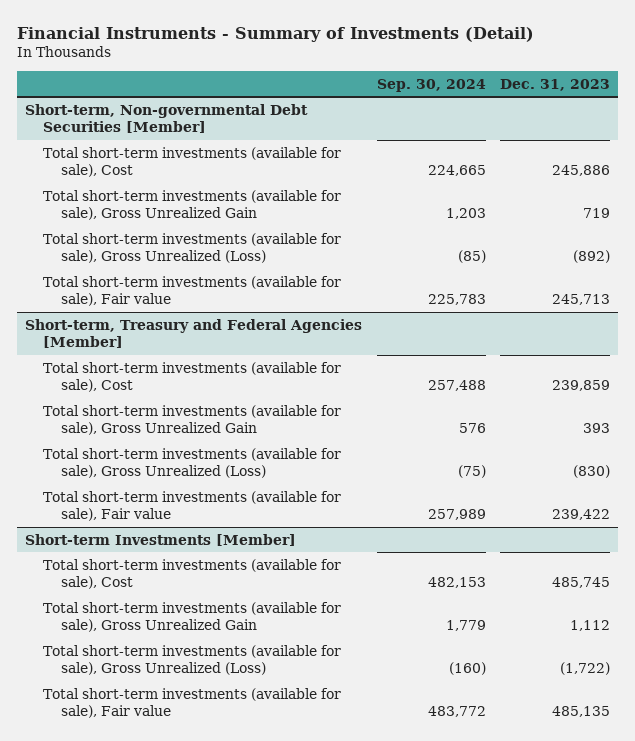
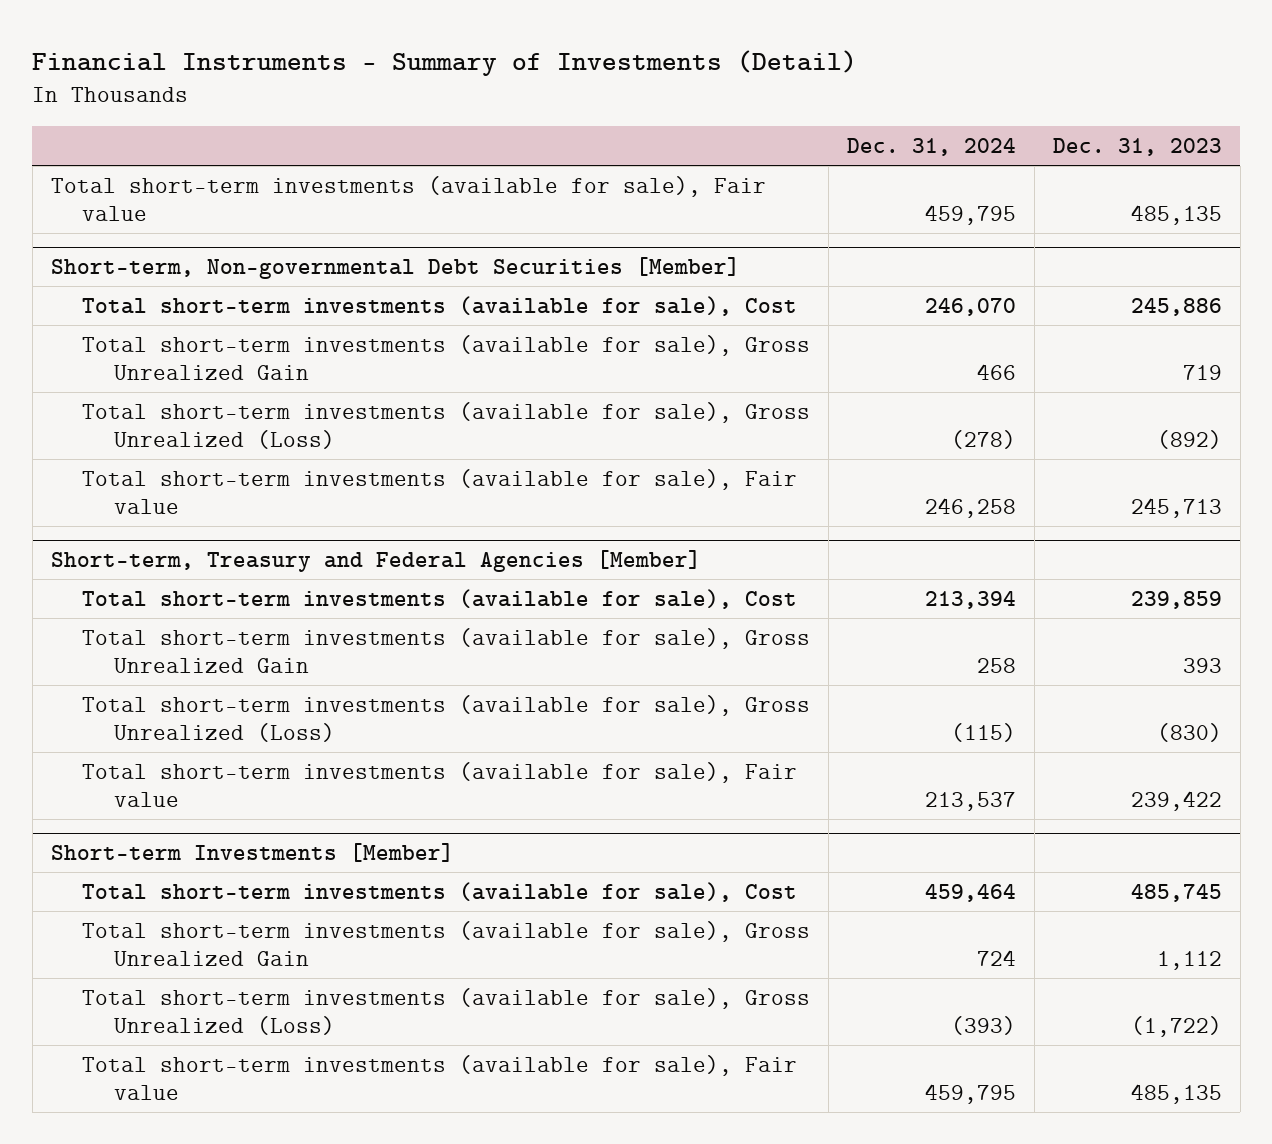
- | Sep. 30, 2024 | Dec. 31, 2023
+ | Dec. 31, 2024 | Dec. 31, 2023
+ Total short-term investments (available for sale), Fair value | 459,795 | 485,135

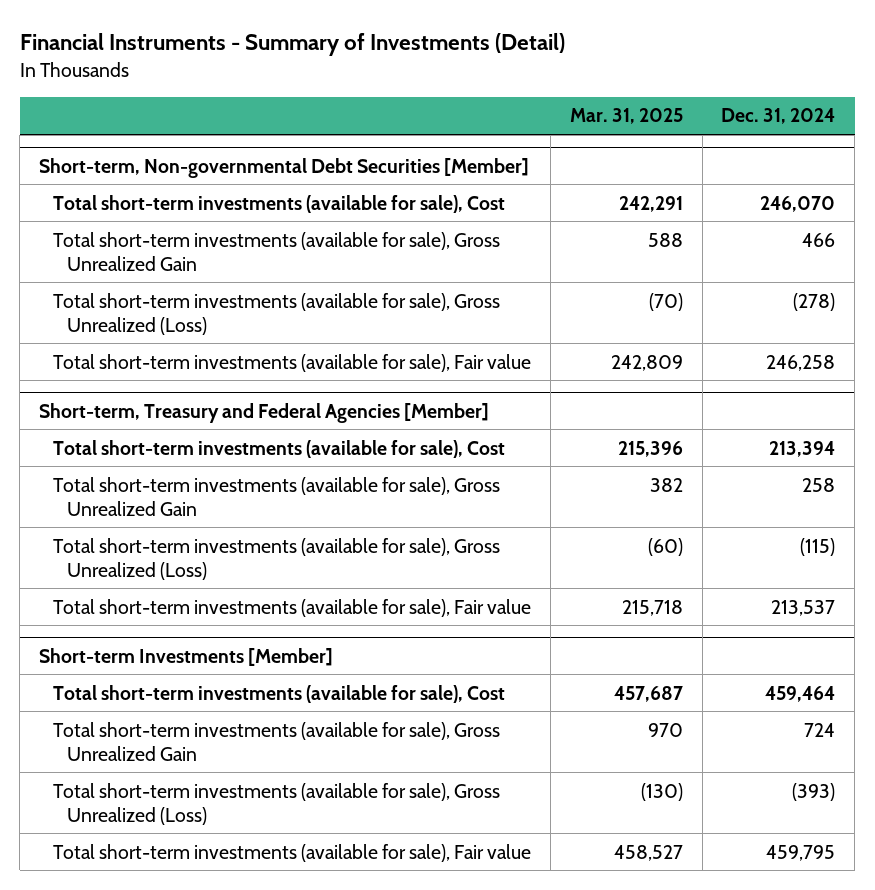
- | Dec. 31, 2024 | Dec. 31, 2023
+ | Mar. 31, 2025 | Dec. 31, 2024
- Total short-term investments (available for sale), Fair value | 459,795 | 485,135

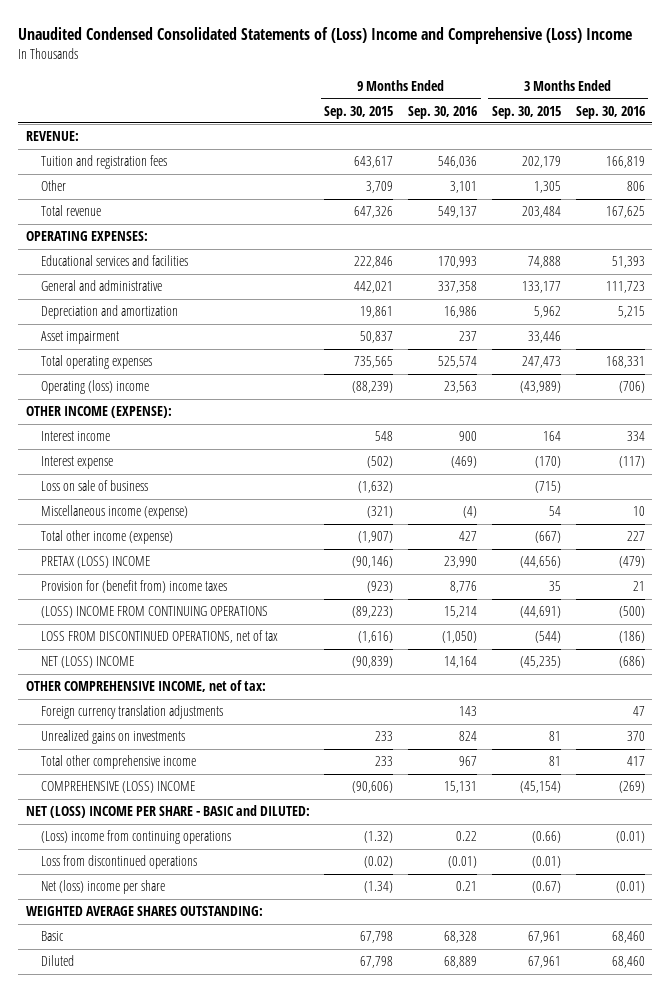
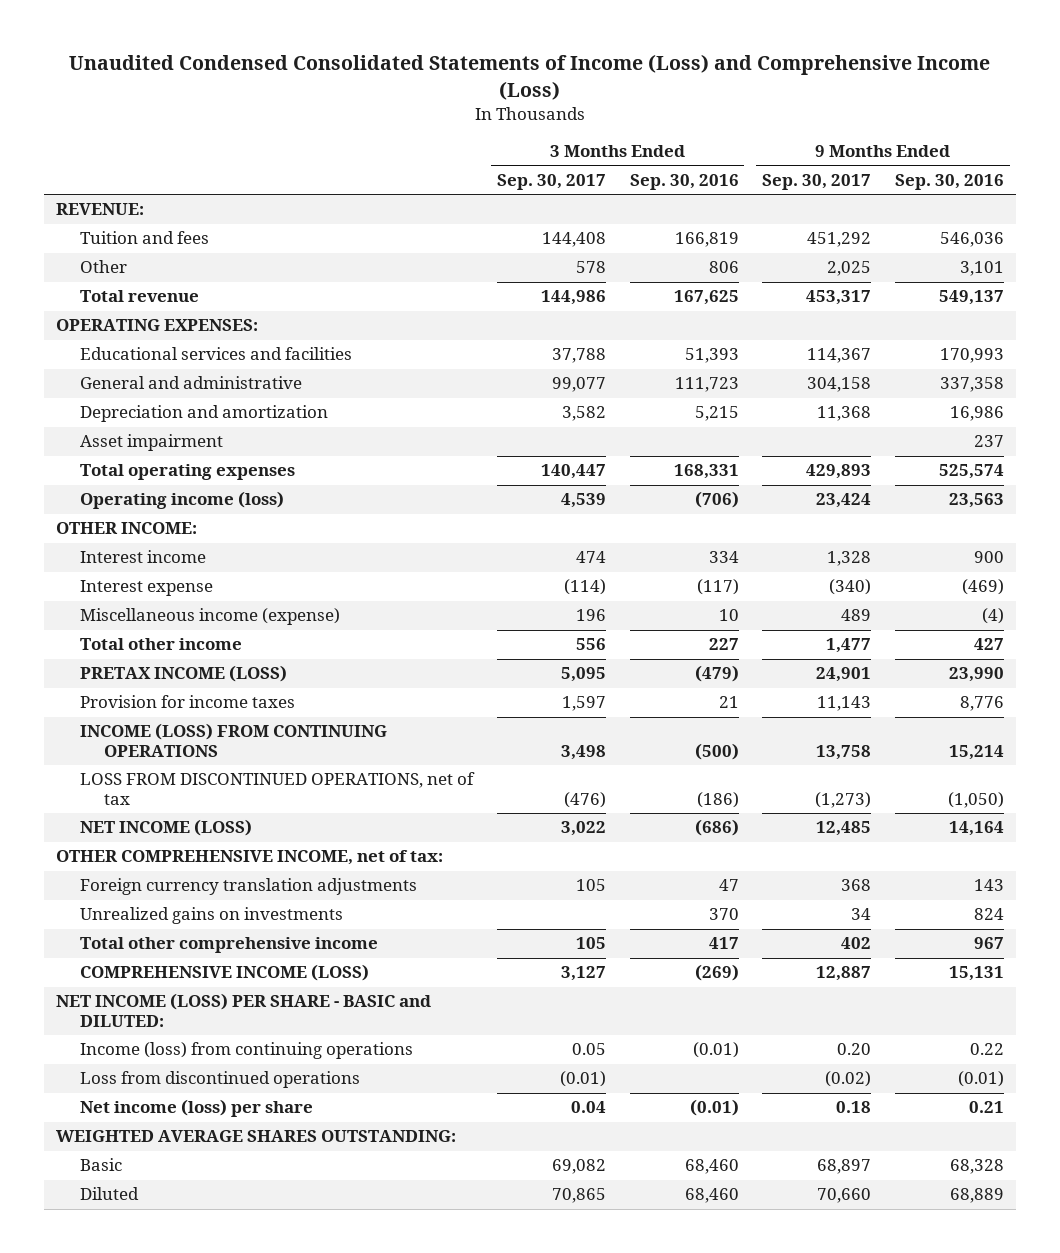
- Unaudited Condensed Consolidated Statements of (Loss) Income and Comprehensive (Loss) Income
+ Unaudited Condensed Consolidated Statements of Income (Loss) and Comprehensive Income (Loss)
- | 9 Months Ended Sep. 30, 2015 | 9 Months Ended Sep. 30, 2016 | 3 Months Ended Sep. 30, 2015 | 3 Months Ended Sep. 30, 2016
+ | 3 Months Ended Sep. 30, 2017 | 3 Months Ended Sep. 30, 2016 | 9 Months Ended Sep. 30, 2017 | 9 Months Ended Sep. 30, 2016
- Tuition and registration fees | 643,617 | 546,036 | 202,179 | 166,819
+ Tuition and fees | 144,408 | 166,819 | 451,292 | 546,036
- Operating (loss) income | (88,239) | 23,563 | (43,989) | (706)
- OTHER INCOME (EXPENSE):
+ Operating income (loss) | 4,539 | (706) | 23,424 | 23,563
+ OTHER INCOME:
- Loss on sale of business | (1,632) | | (715) |
- Total other income (expense) | (1,907) | 427 | (667) | 227
- PRETAX (LOSS) INCOME | (90,146) | 23,990 | (44,656) | (479)
- Provision for (benefit from) income taxes | (923) | 8,776 | 35 | 21
- (LOSS) INCOME FROM CONTINUING OPERATIONS | (89,223) | 15,214 | (44,691) | (500)
+ Total other income | 556 | 227 | 1,477 | 427
+ PRETAX INCOME (LOSS) | 5,095 | (479) | 24,901 | 23,990
+ Provision for income taxes | 1,597 | 21 | 11,143 | 8,776
+ INCOME (LOSS) FROM CONTINUING OPERATIONS | 3,498 | (500) | 13,758 | 15,214
- NET (LOSS) INCOME | (90,839) | 14,164 | (45,235) | (686)
+ NET INCOME (LOSS) | 3,022 | (686) | 12,485 | 14,164
- COMPREHENSIVE (LOSS) INCOME | (90,606) | 15,131 | (45,154) | (269)
- NET (LOSS) INCOME PER SHARE - BASIC and DILUTED:
- (Loss) income from continuing operations | (1.32) | 0.22 | (0.66) | (0.01)
+ COMPREHENSIVE INCOME (LOSS) | 3,127 | (269) | 12,887 | 15,131
+ NET INCOME (LOSS) PER SHARE - BASIC and DILUTED:
+ Income (loss) from continuing operations | 0.05 | (0.01) | 0.20 | 0.22
- Net (loss) income per share | (1.34) | 0.21 | (0.67) | (0.01)
+ Net income (loss) per share | 0.04 | (0.01) | 0.18 | 0.21

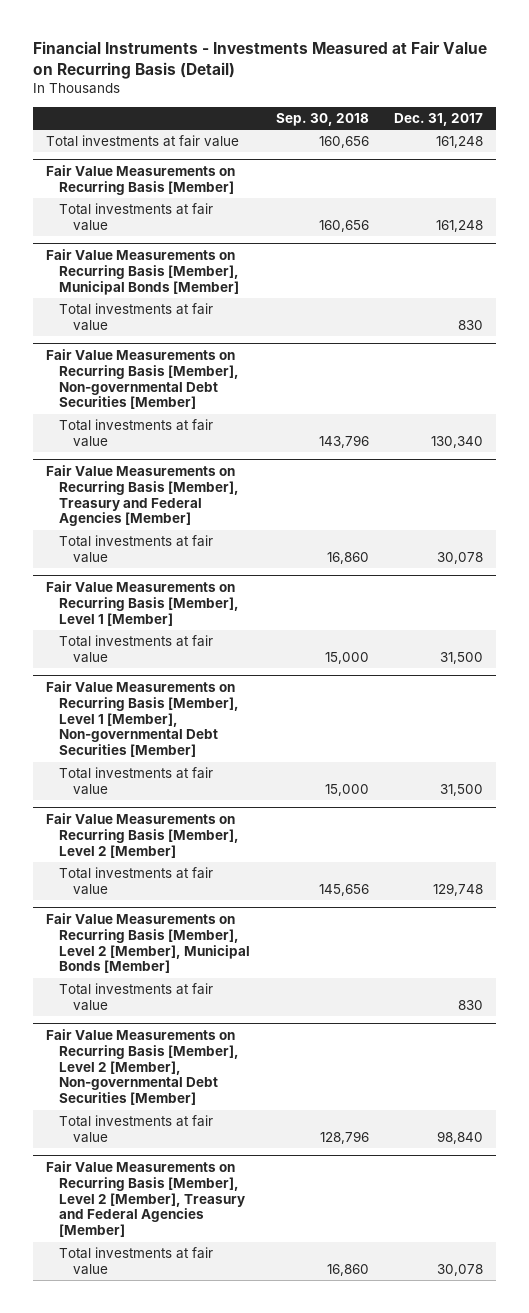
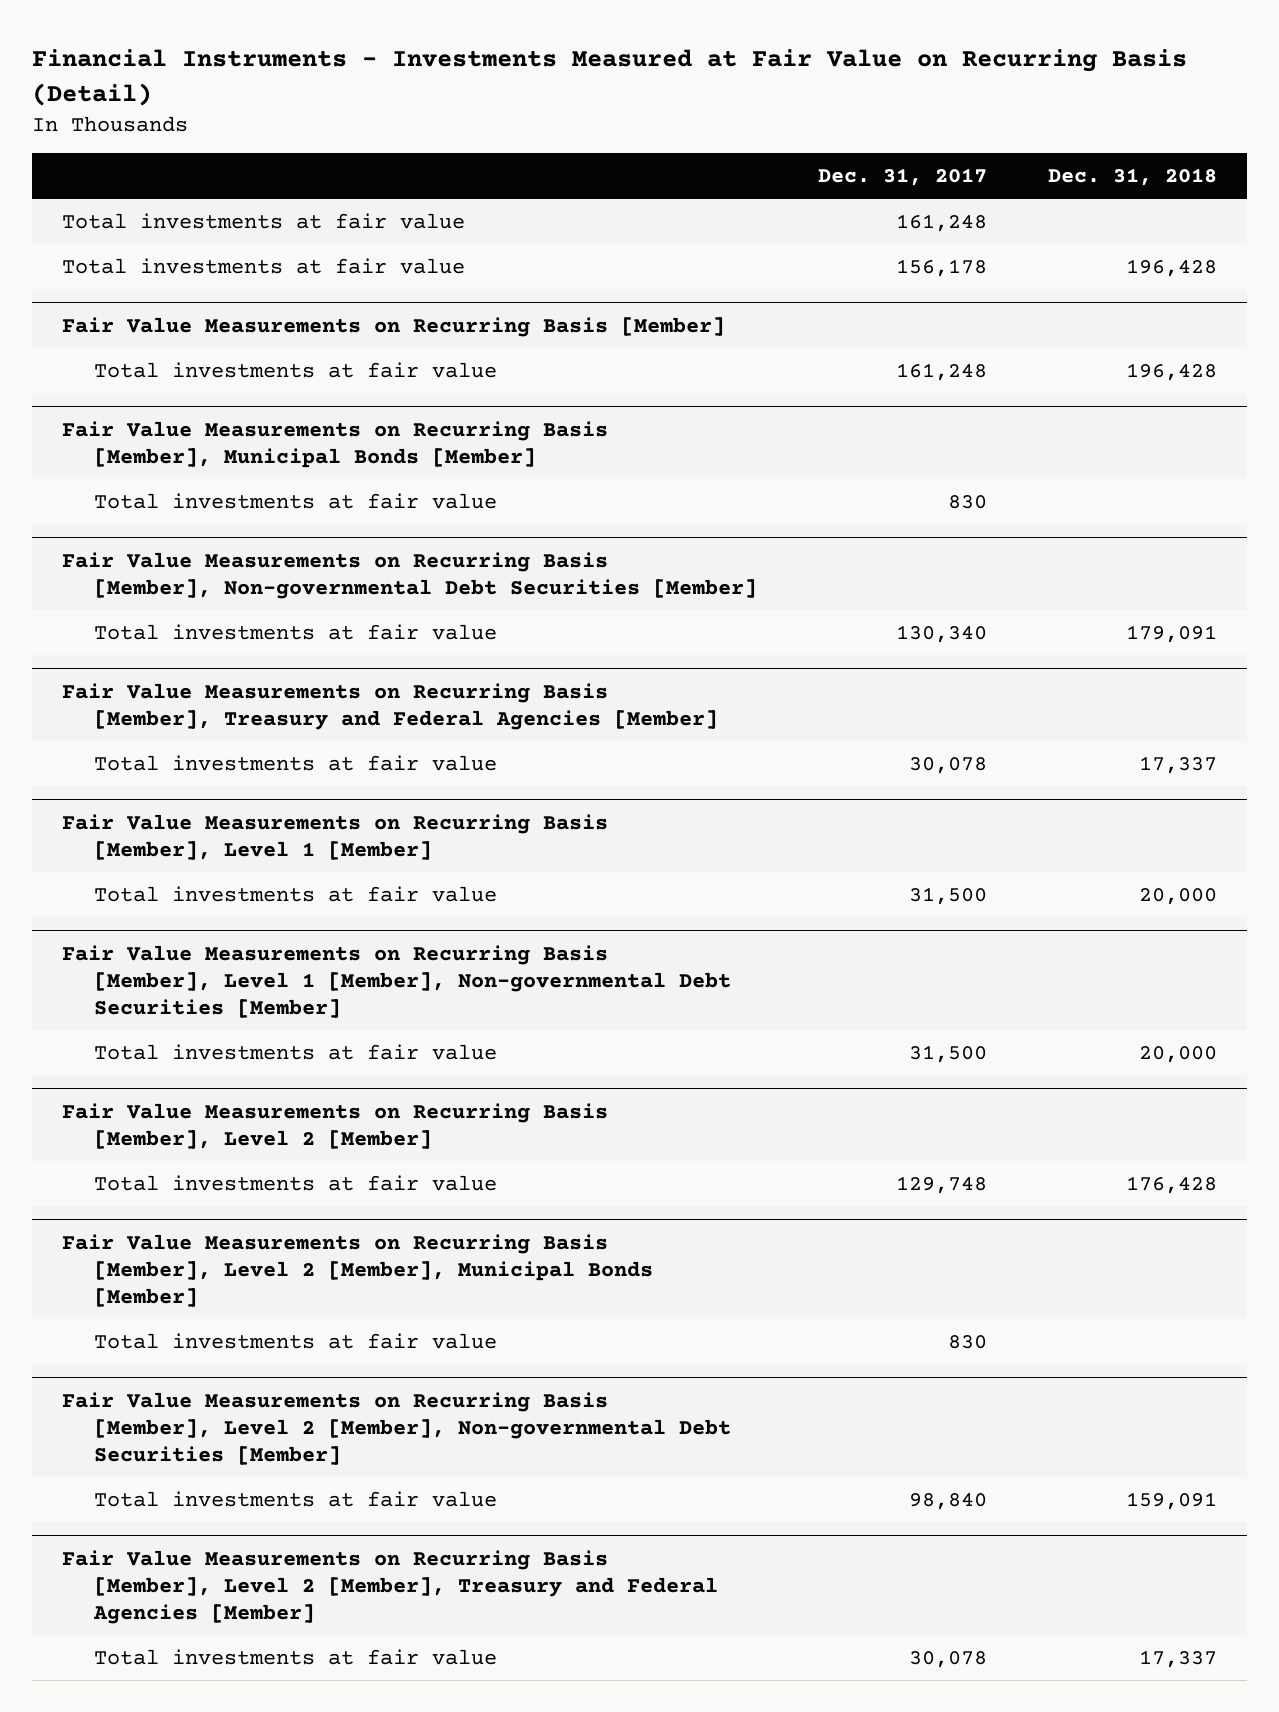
- | Sep. 30, 2018 | Dec. 31, 2017
+ | Dec. 31, 2017 | Dec. 31, 2018
+ Total investments at fair value | 156,178 | 196,428

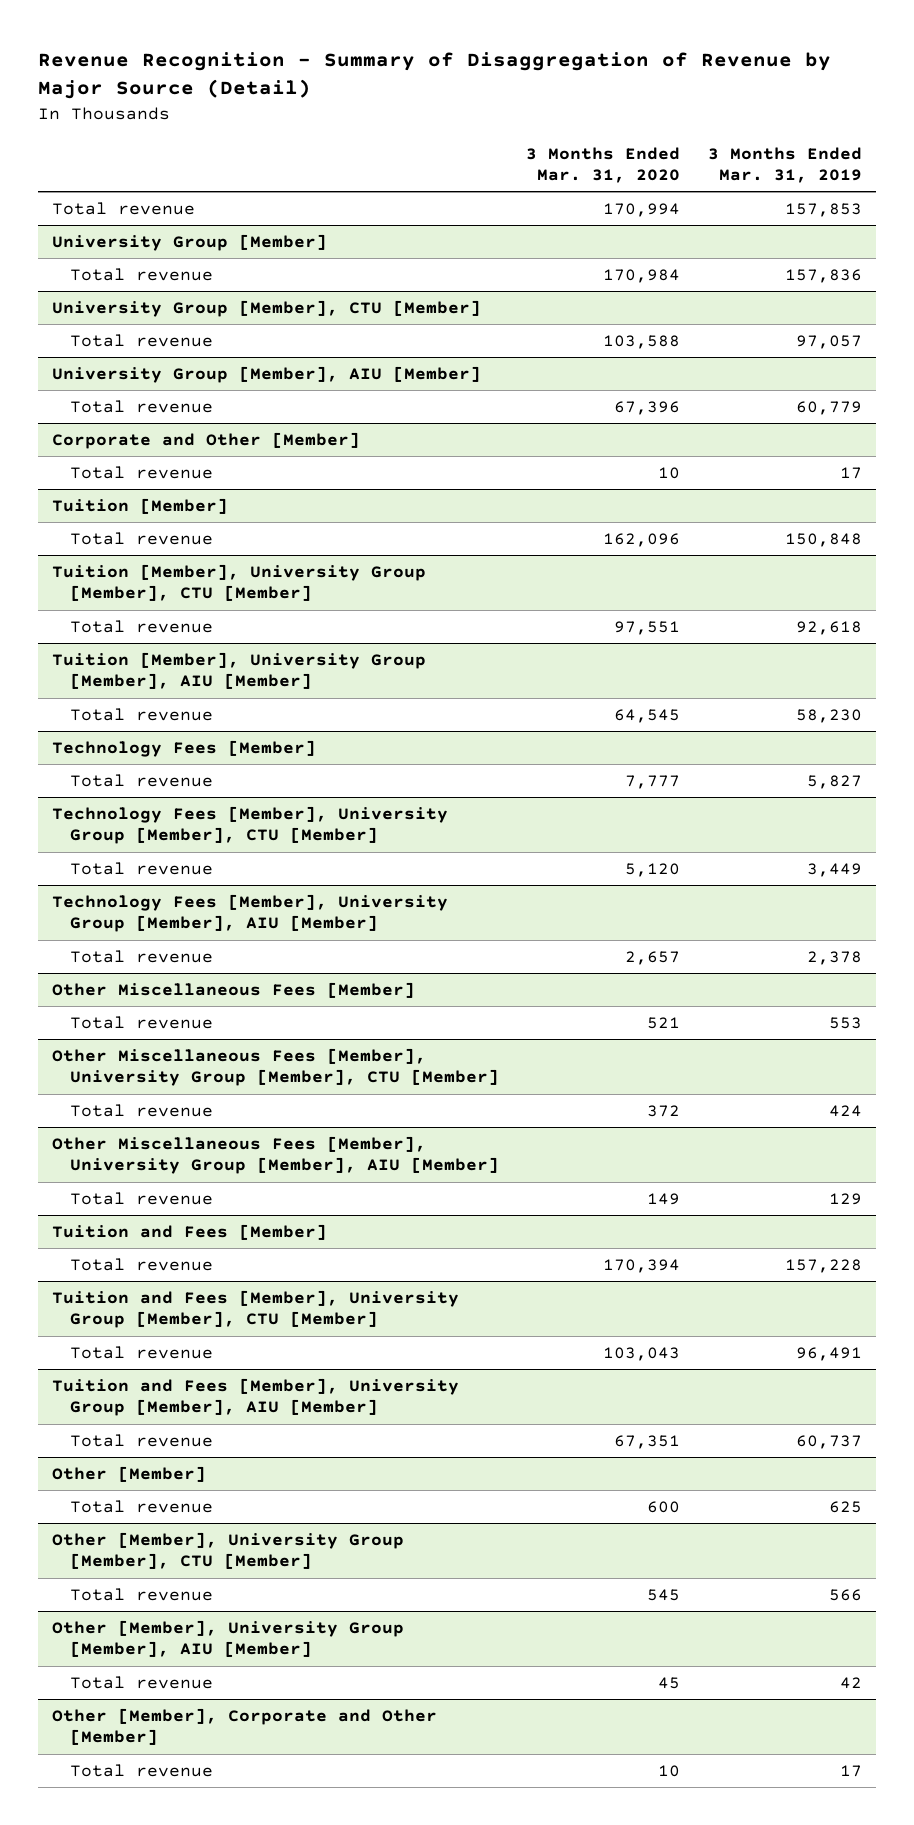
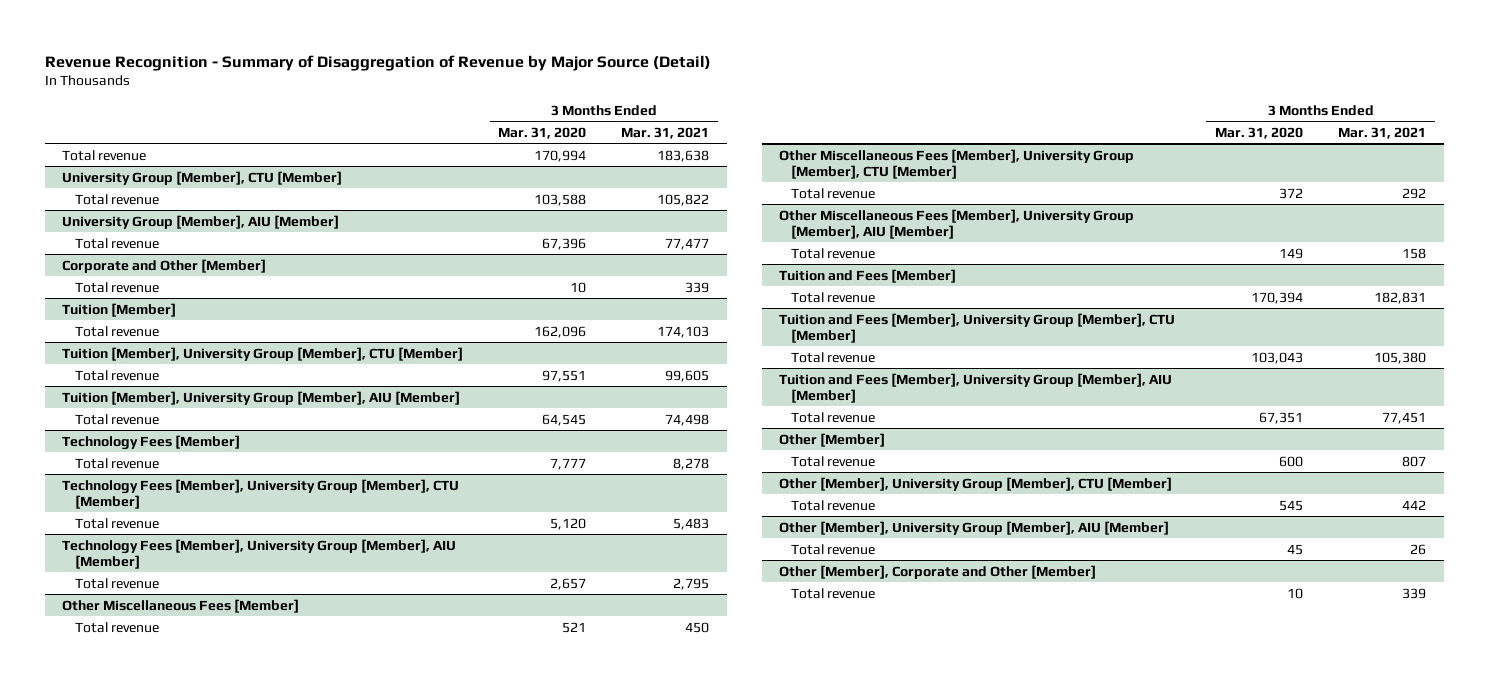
- | 3 Months Ended Mar. 31, 2020 | 3 Months Ended Mar. 31, 2019
+ | 3 Months Ended Mar. 31, 2020 | 3 Months Ended Mar. 31, 2021
- University Group [Member]
- Total revenue | 170,984 | 157,836

